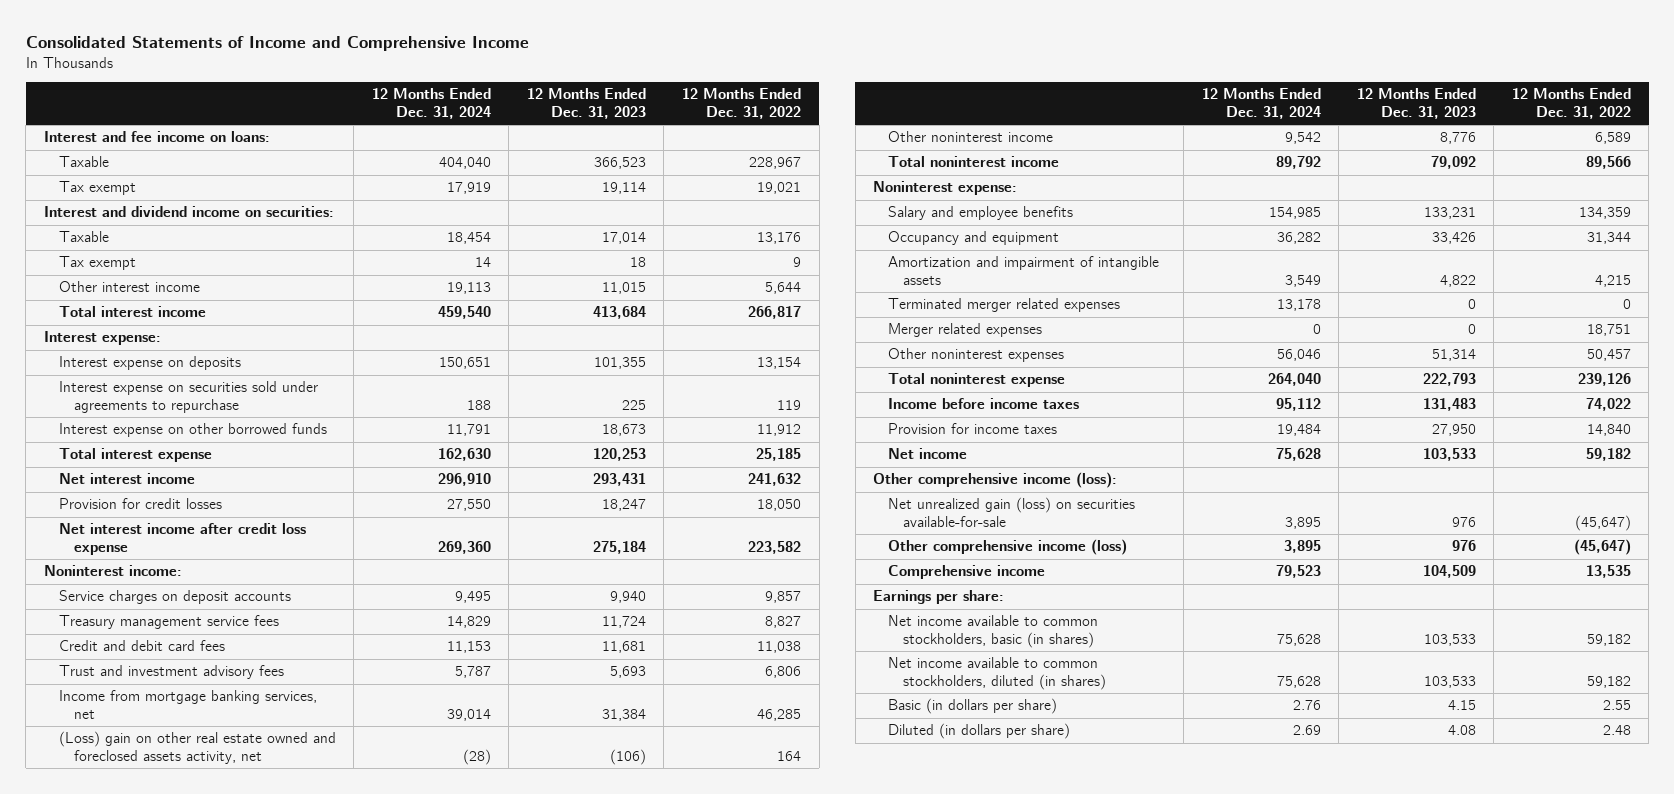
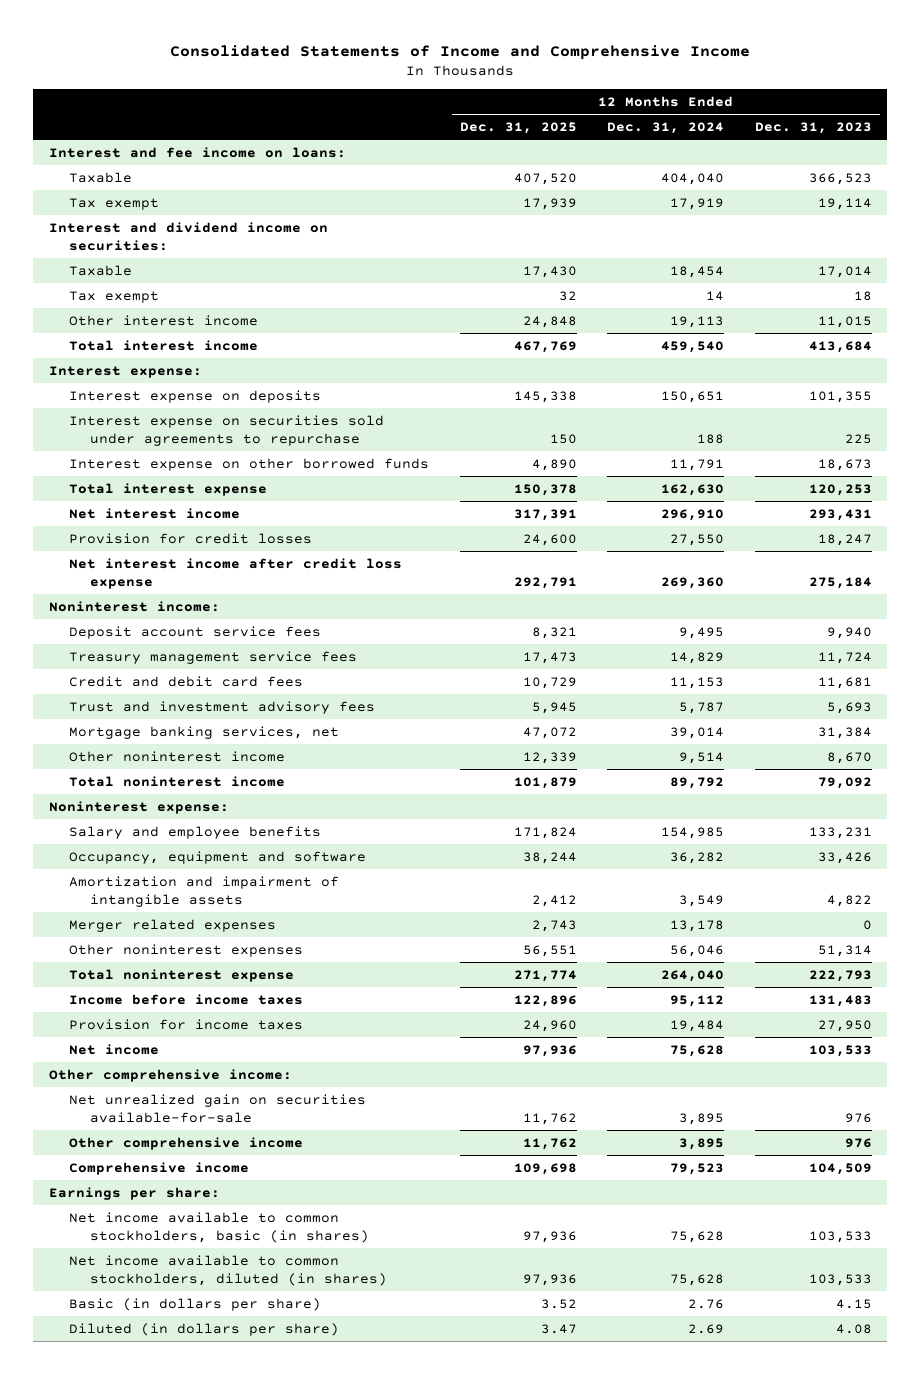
- | 12 Months Ended Dec. 31, 2024 | 12 Months Ended Dec. 31, 2023 | 12 Months Ended Dec. 31, 2022
+ | 12 Months Ended Dec. 31, 2025 | 12 Months Ended Dec. 31, 2024 | 12 Months Ended Dec. 31, 2023
- Service charges on deposit accounts | 9,495 | 9,940 | 9,857
+ Deposit account service fees | 8,321 | 9,495 | 9,940
- Income from mortgage banking services, net | 39,014 | 31,384 | 46,285
- (Loss) gain on other real estate owned and foreclosed assets activity, net | (28) | (106) | 164
- Other noninterest income | 9,542 | 8,776 | 6,589
+ Mortgage banking services, net | 47,072 | 39,014 | 31,384
+ Other noninterest income | 12,339 | 9,514 | 8,670
- Occupancy and equipment | 36,282 | 33,426 | 31,344
+ Occupancy, equipment and software | 38,244 | 36,282 | 33,426
- Terminated merger related expenses | 13,178 | 0 | 0
- Merger related expenses | 0 | 0 | 18,751
+ Merger related expenses | 2,743 | 13,178 | 0
- Other comprehensive income (loss):
- Net unrealized gain (loss) on securities available-for-sale | 3,895 | 976 | (45,647)
- Other comprehensive income (loss) | 3,895 | 976 | (45,647)
+ Other comprehensive income:
+ Net unrealized gain on securities available-for-sale | 11,762 | 3,895 | 976
+ Other comprehensive income | 11,762 | 3,895 | 976

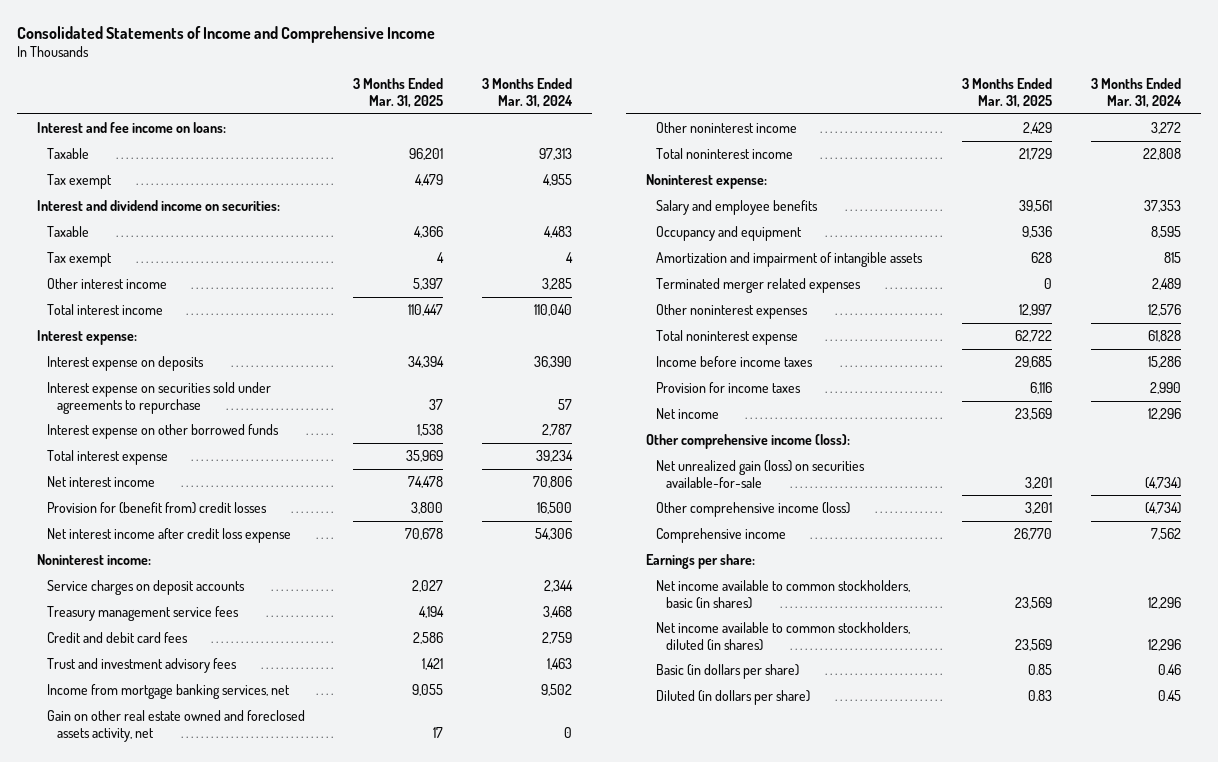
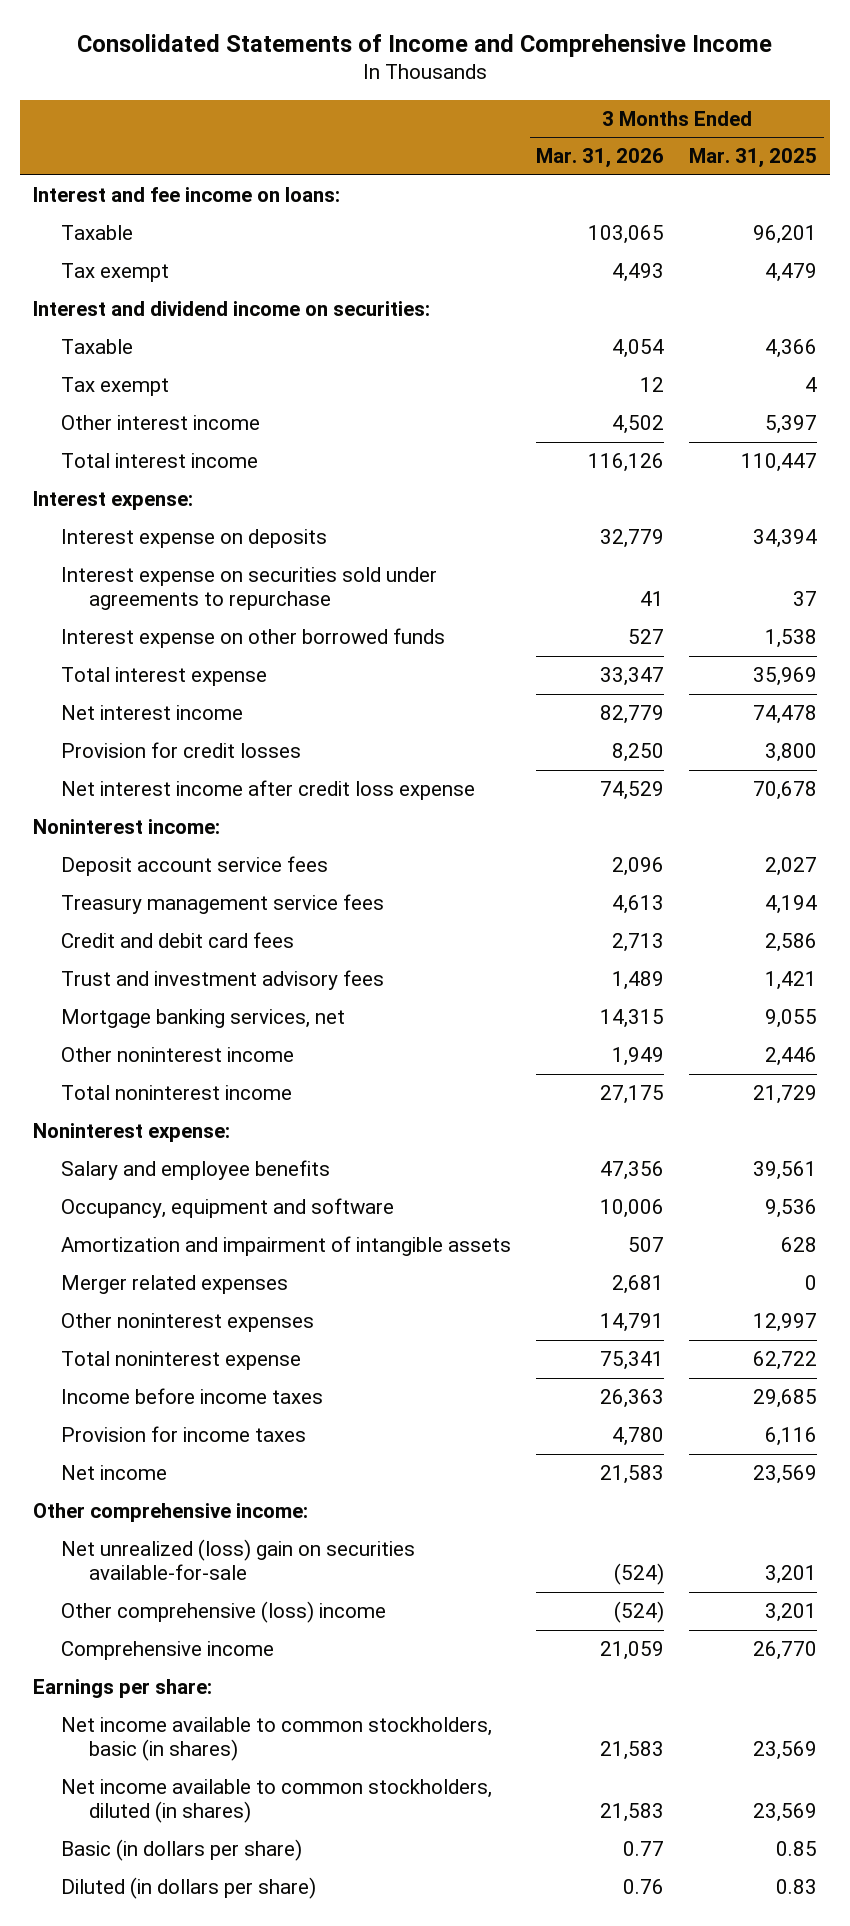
- | 3 Months Ended Mar. 31, 2025 | 3 Months Ended Mar. 31, 2024
+ | 3 Months Ended Mar. 31, 2026 | 3 Months Ended Mar. 31, 2025
- Provision for (benefit from) credit losses | 3,800 | 16,500
+ Provision for credit losses | 8,250 | 3,800
- Service charges on deposit accounts | 2,027 | 2,344
+ Deposit account service fees | 2,096 | 2,027
- Income from mortgage banking services, net | 9,055 | 9,502
- Gain on other real estate owned and foreclosed assets activity, net | 17 | 0
- Other noninterest income | 2,429 | 3,272
+ Mortgage banking services, net | 14,315 | 9,055
+ Other noninterest income | 1,949 | 2,446
- Occupancy and equipment | 9,536 | 8,595
+ Occupancy, equipment and software | 10,006 | 9,536
- Terminated merger related expenses | 0 | 2,489
+ Merger related expenses | 2,681 | 0
- Other comprehensive income (loss):
- Net unrealized gain (loss) on securities available-for-sale | 3,201 | (4,734)
- Other comprehensive income (loss) | 3,201 | (4,734)
+ Other comprehensive income:
+ Net unrealized (loss) gain on securities available-for-sale | (524) | 3,201
+ Other comprehensive (loss) income | (524) | 3,201

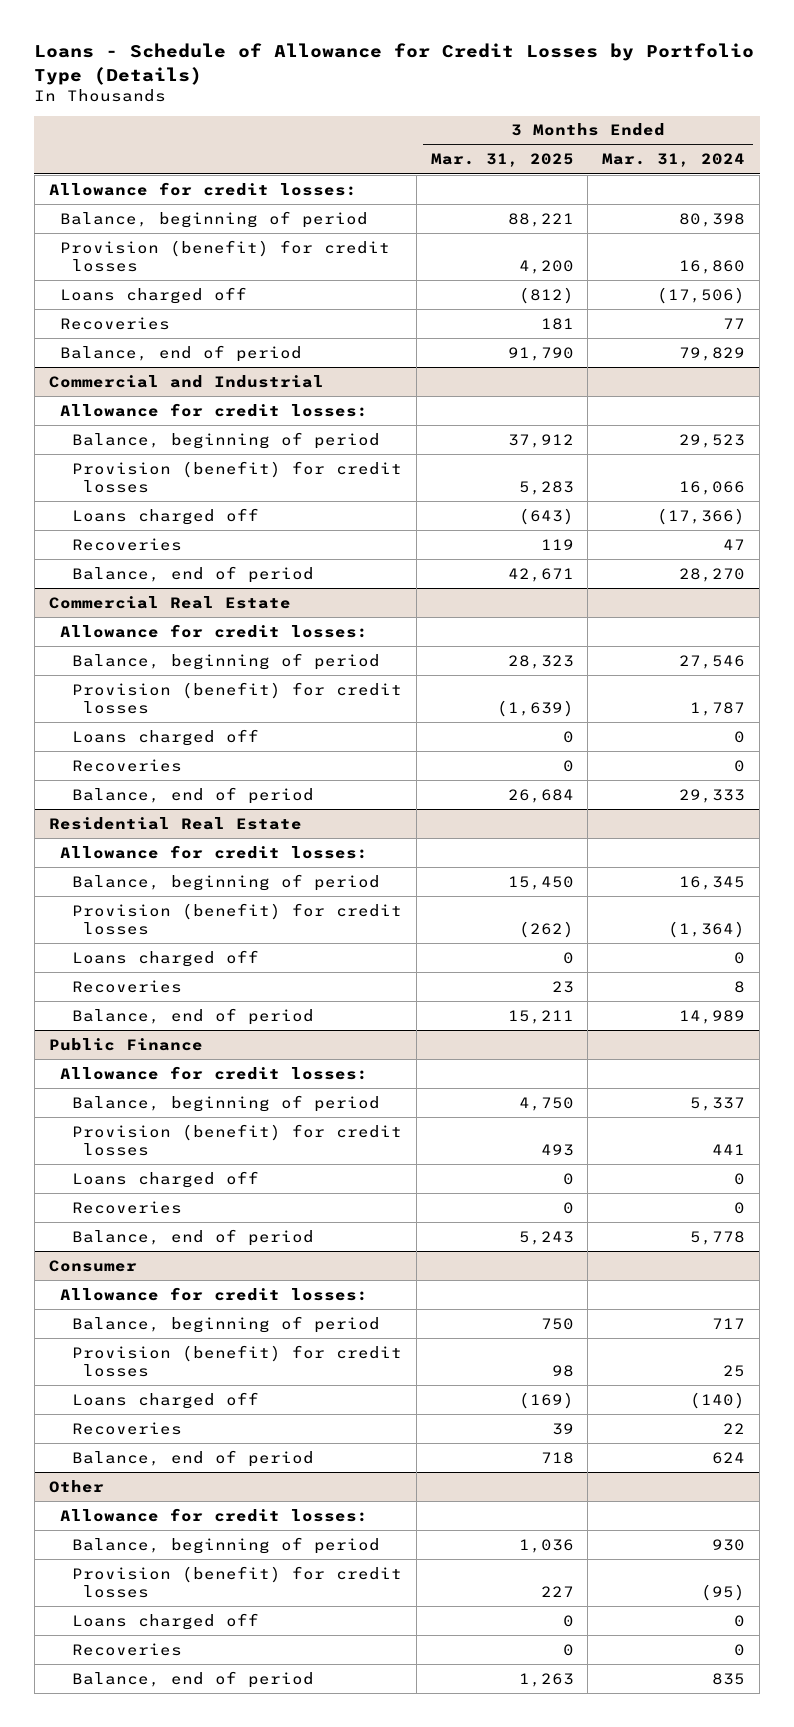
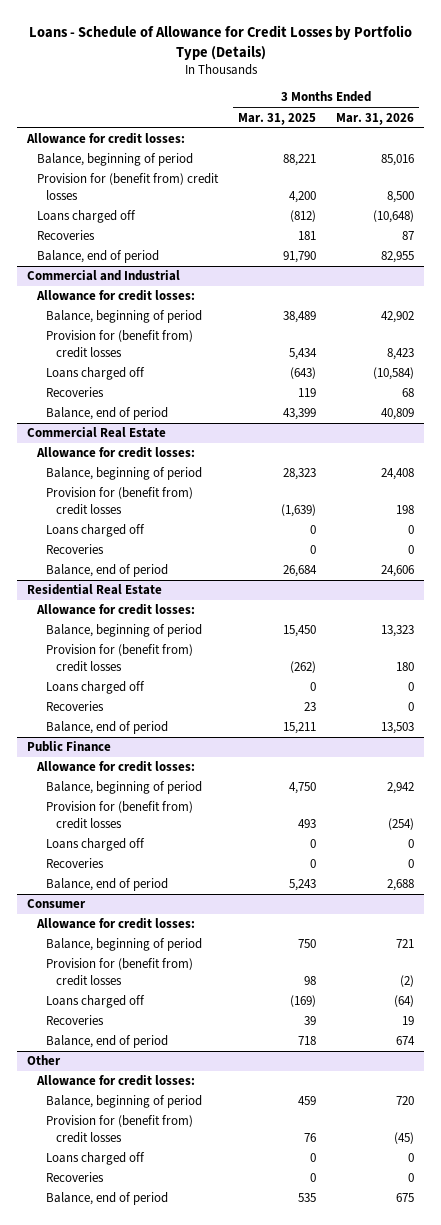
- | 3 Months Ended Mar. 31, 2025 | 3 Months Ended Mar. 31, 2024
+ | 3 Months Ended Mar. 31, 2025 | 3 Months Ended Mar. 31, 2026
- Provision (benefit) for credit losses | 4,200 | 16,860
+ Provision for (benefit from) credit losses | 4,200 | 8,500
@ Commercial and Industrial
- Balance, beginning of period | 37,912 | 29,523
- Provision (benefit) for credit losses | 5,283 | 16,066
+ Balance, beginning of period | 38,489 | 42,902
+ Provision for (benefit from) credit losses | 5,434 | 8,423
- Balance, end of period | 42,671 | 28,270
+ Balance, end of period | 43,399 | 40,809
@ Commercial Real Estate
- Provision (benefit) for credit losses | (1,639) | 1,787
+ Provision for (benefit from) credit losses | (1,639) | 198
@ Residential Real Estate
- Provision (benefit) for credit losses | (262) | (1,364)
+ Provision for (benefit from) credit losses | (262) | 180
@ Public Finance
- Provision (benefit) for credit losses | 493 | 441
+ Provision for (benefit from) credit losses | 493 | (254)
@ Consumer
- Provision (benefit) for credit losses | 98 | 25
+ Provision for (benefit from) credit losses | 98 | (2)
@ Other
- Balance, beginning of period | 1,036 | 930
- Provision (benefit) for credit losses | 227 | (95)
+ Balance, beginning of period | 459 | 720
+ Provision for (benefit from) credit losses | 76 | (45)
- Balance, end of period | 1,263 | 835
+ Balance, end of period | 535 | 675

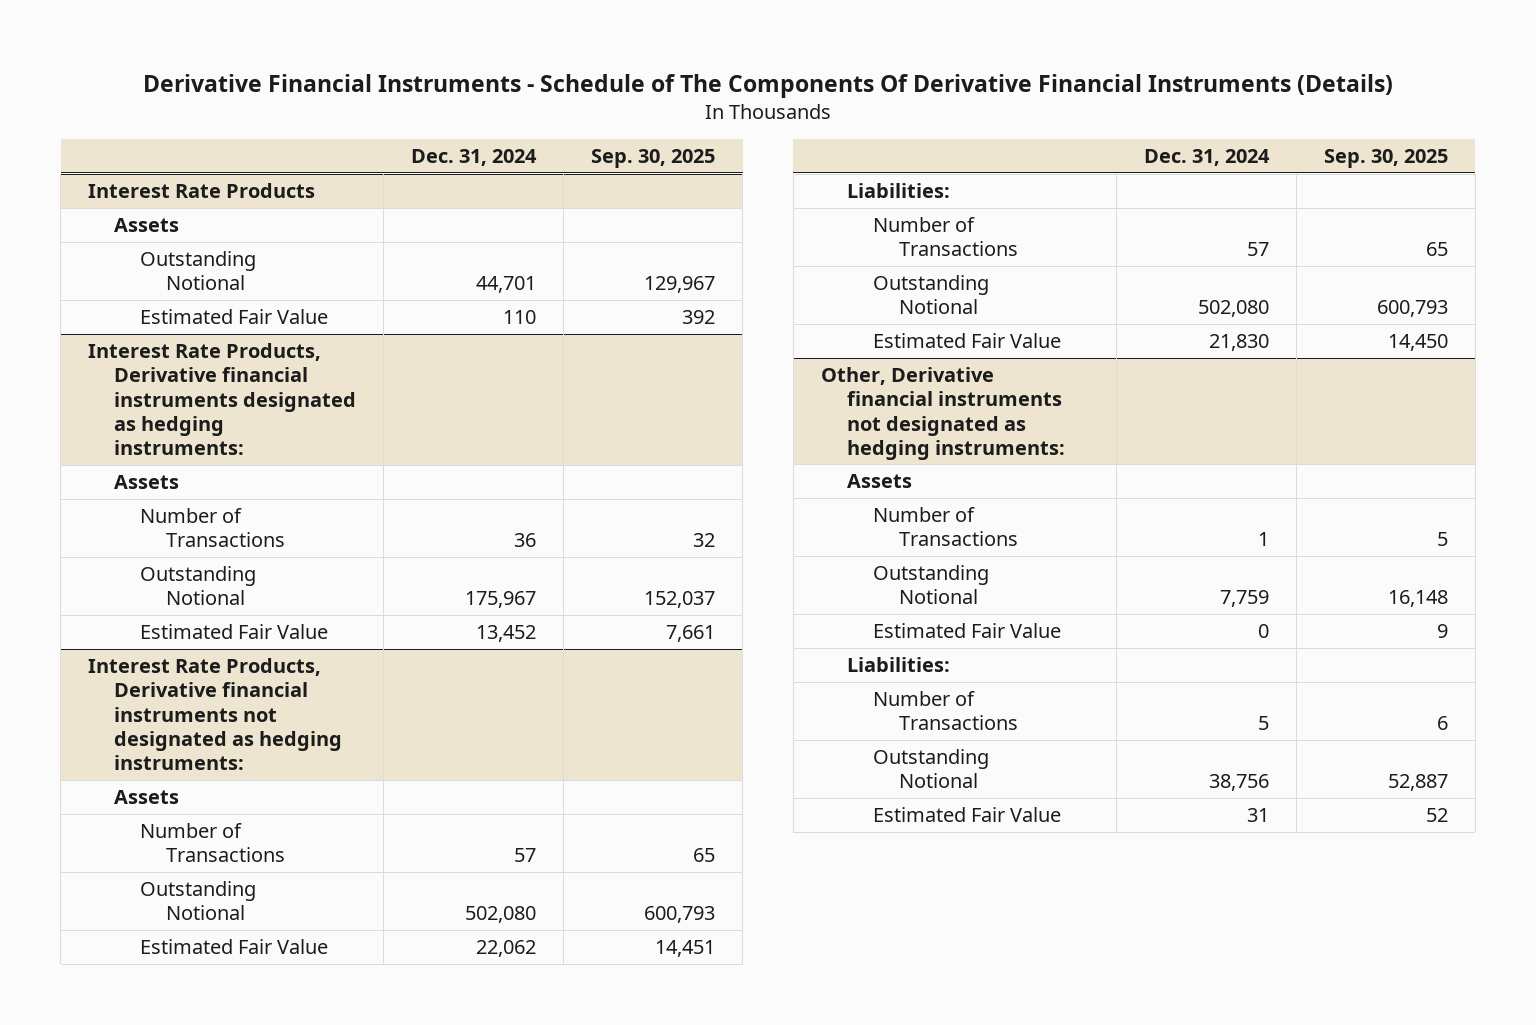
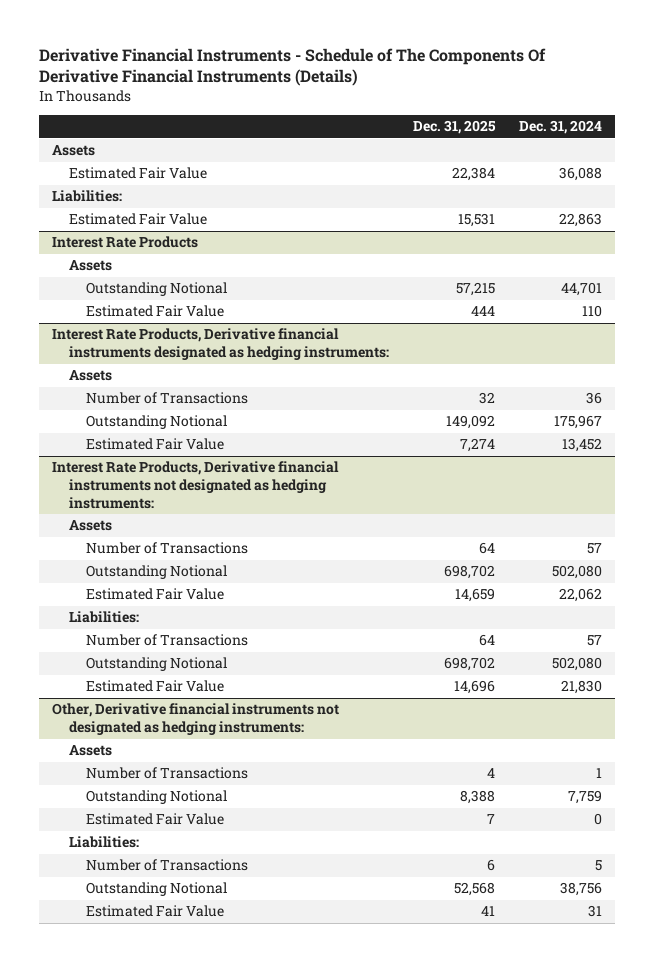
- | Dec. 31, 2024 | Sep. 30, 2025
+ | Dec. 31, 2025 | Dec. 31, 2024
+ Assets
+ Estimated Fair Value | 22,384 | 36,088
+ Liabilities:
+ Estimated Fair Value | 15,531 | 22,863

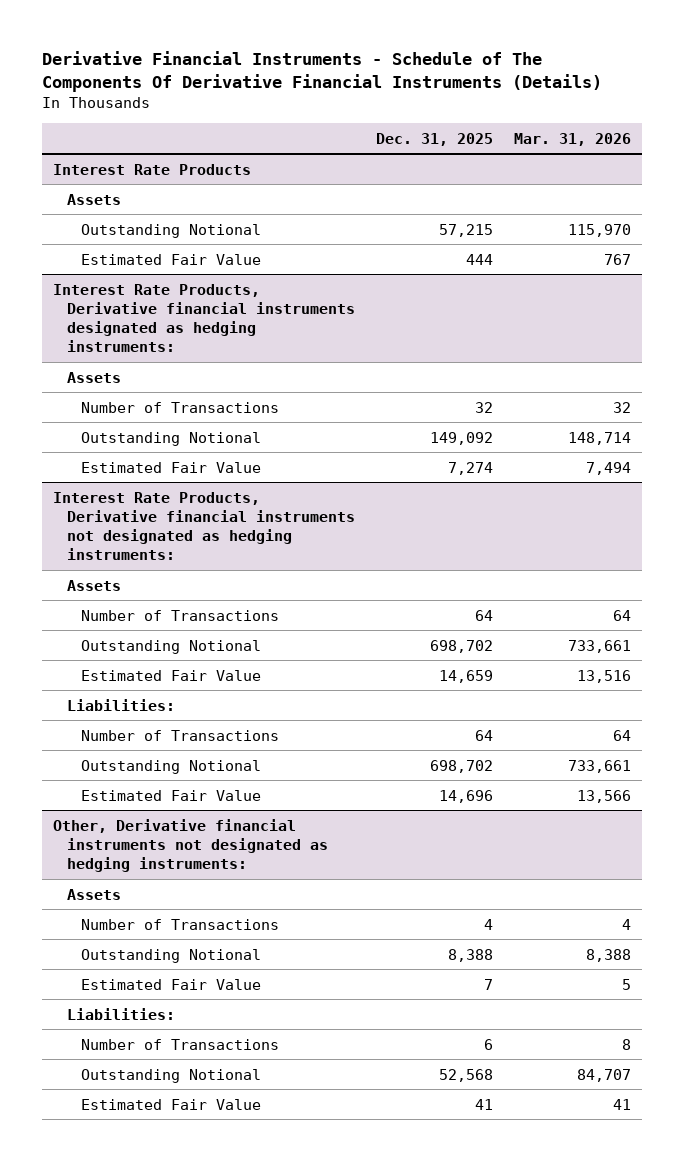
- | Dec. 31, 2025 | Dec. 31, 2024
+ | Dec. 31, 2025 | Mar. 31, 2026
- Assets
- Estimated Fair Value | 22,384 | 36,088
- Liabilities:
- Estimated Fair Value | 15,531 | 22,863

